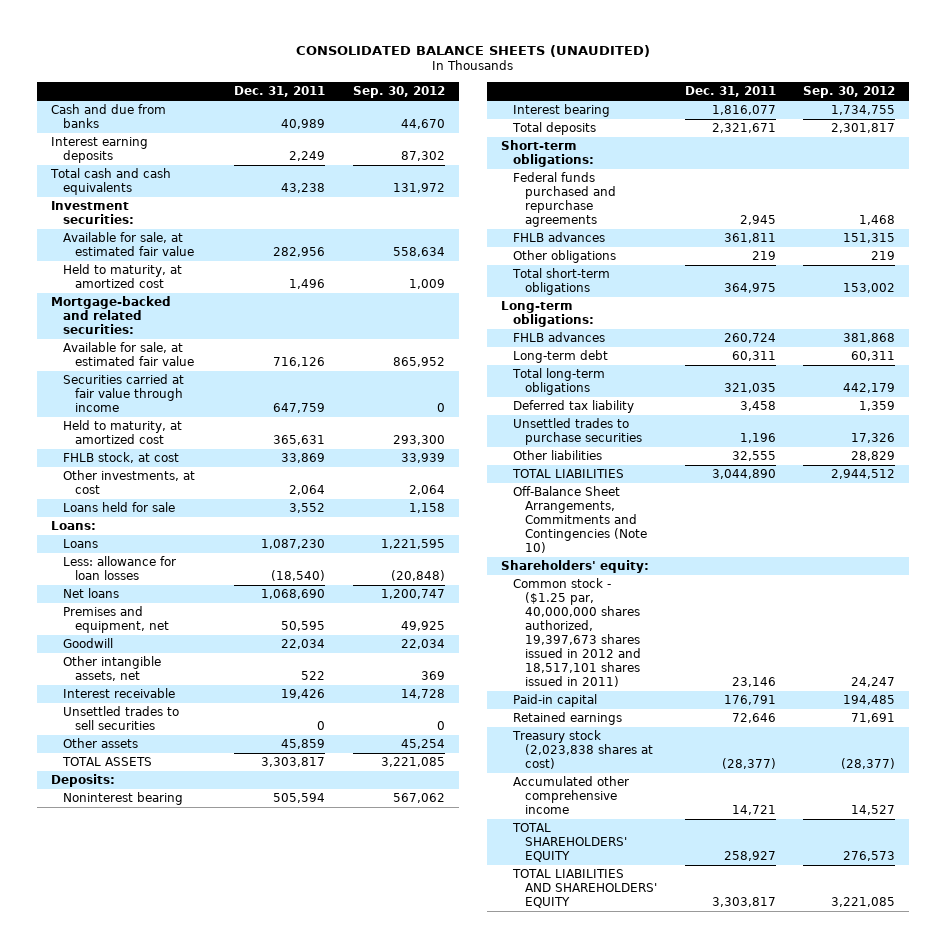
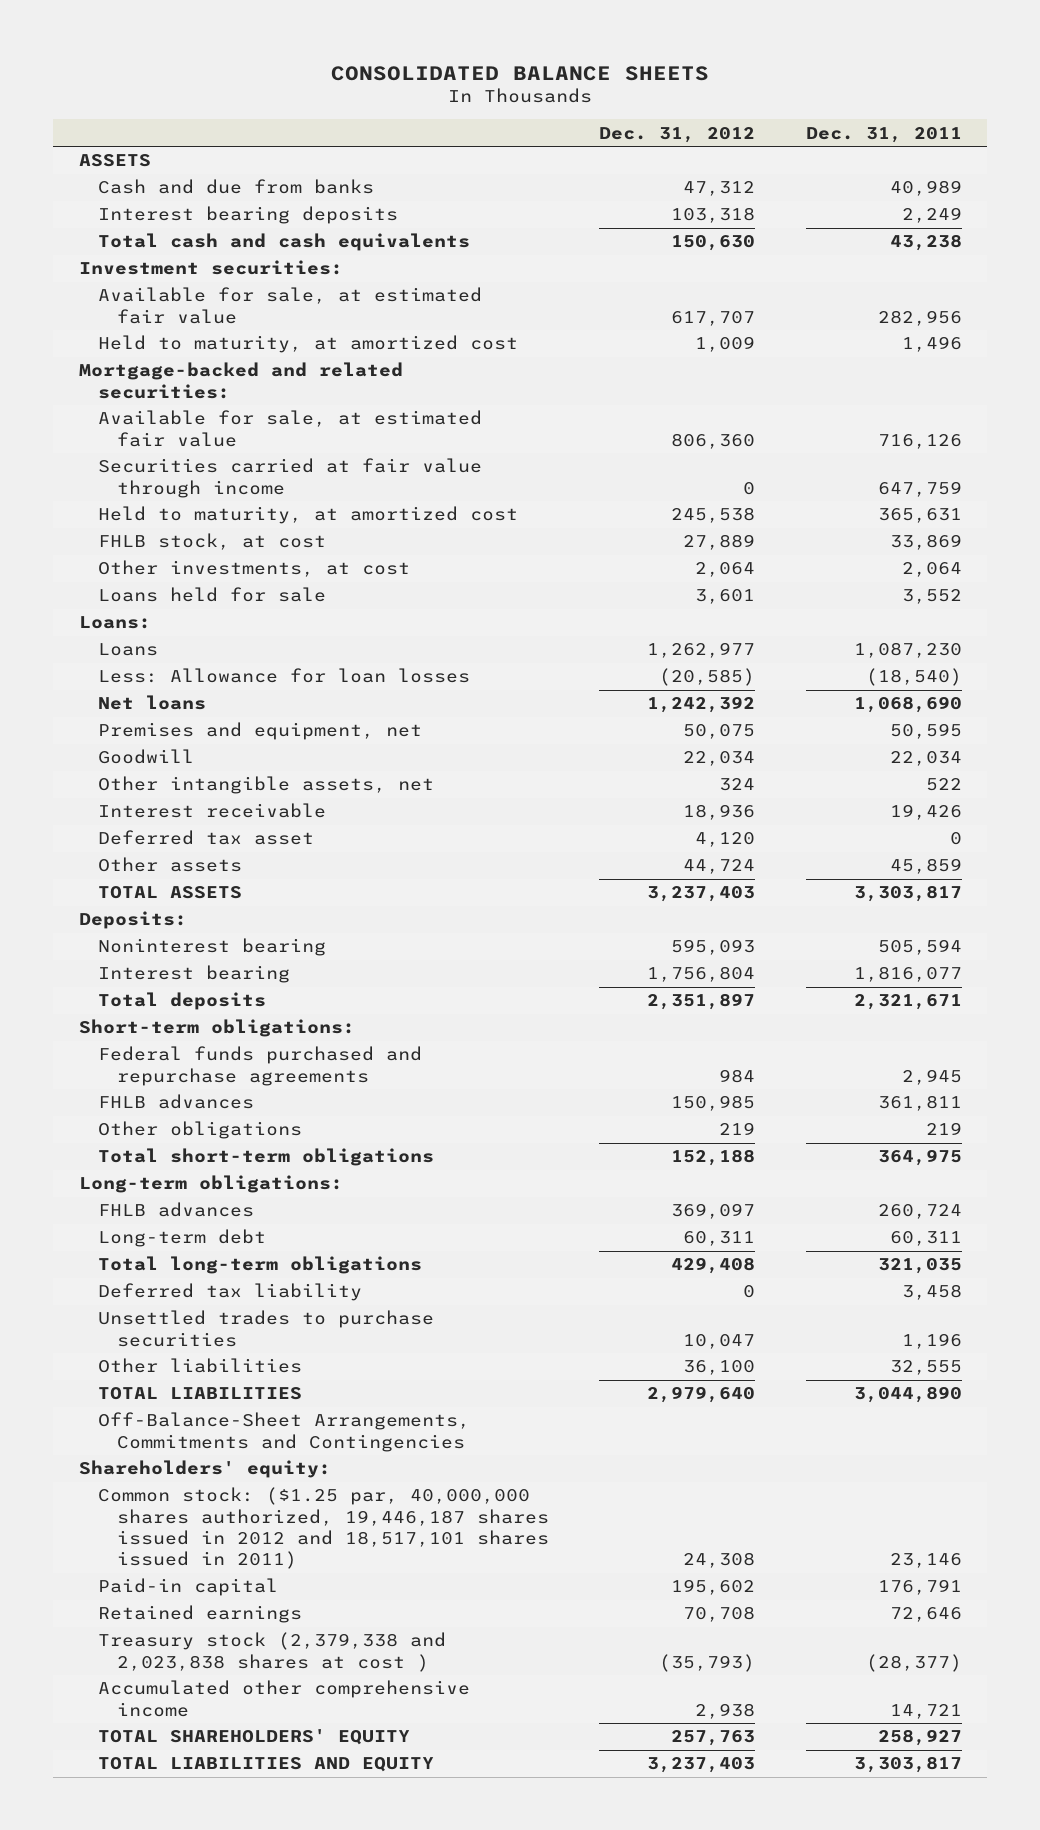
- CONSOLIDATED BALANCE SHEETS (UNAUDITED)
+ CONSOLIDATED BALANCE SHEETS
- | Dec. 31, 2011 | Sep. 30, 2012
+ | Dec. 31, 2012 | Dec. 31, 2011
+ ASSETS
- Interest earning deposits | 2,249 | 87,302
+ Interest bearing deposits | 103,318 | 2,249
- Less: allowance for loan losses | (18,540) | (20,848)
+ Less: Allowance for loan losses | (20,585) | (18,540)
- Unsettled trades to sell securities | 0 | 0
+ Deferred tax asset | 4,120 | 0
- Off-Balance Sheet Arrangements, Commitments and Contingencies (Note 10)
+ Off-Balance-Sheet Arrangements, Commitments and Contingencies
- Common stock - ($1.25 par, 40,000,000 shares authorized, 19,397,673 shares issued in 2012 and 18,517,101 shares issued in 2011) | 23,146 | 24,247
+ Common stock: ($1.25 par, 40,000,000 shares authorized, 19,446,187 shares issued in 2012 and 18,517,101 shares issued in 2011) | 24,308 | 23,146
- Treasury stock (2,023,838 shares at cost) | (28,377) | (28,377)
+ Treasury stock (2,379,338 and 2,023,838 shares at cost ) | (35,793) | (28,377)
- TOTAL LIABILITIES AND SHAREHOLDERS' EQUITY | 3,303,817 | 3,221,085
+ TOTAL LIABILITIES AND EQUITY | 3,237,403 | 3,303,817

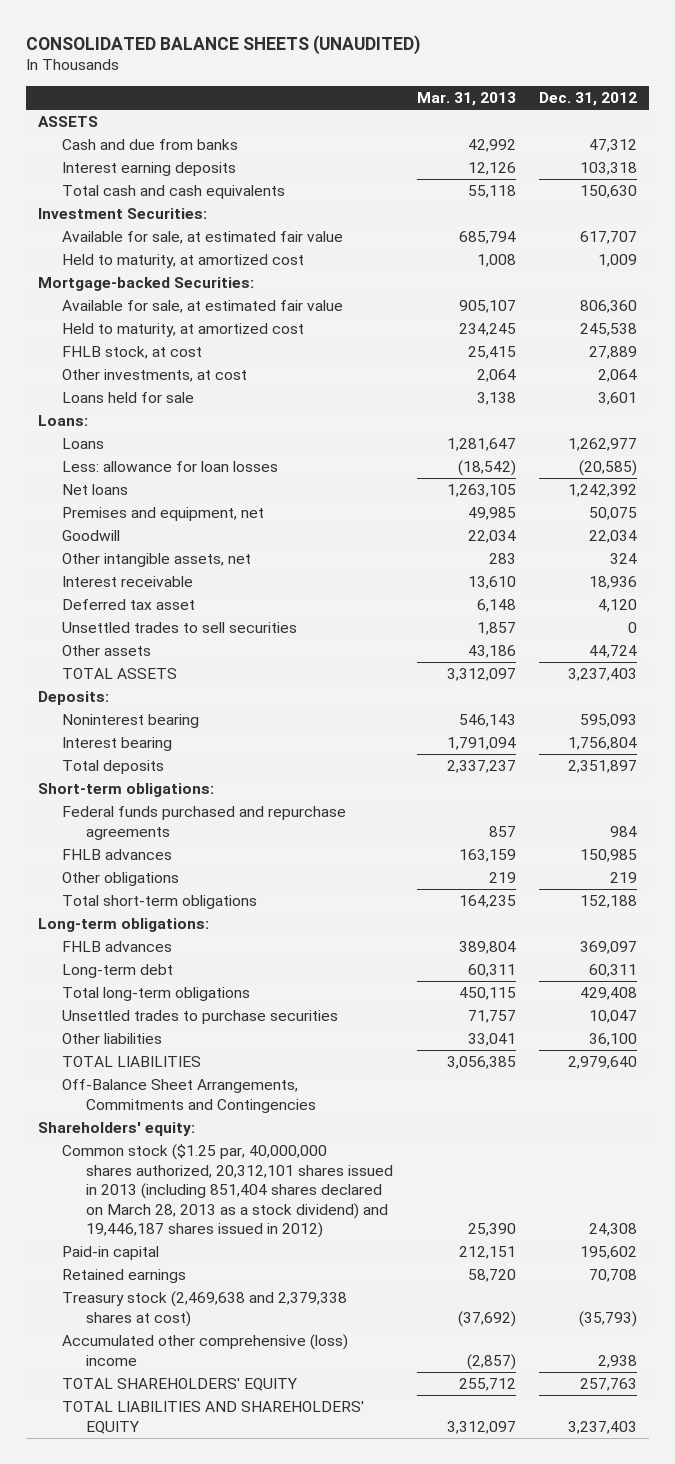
- CONSOLIDATED BALANCE SHEETS
+ CONSOLIDATED BALANCE SHEETS (UNAUDITED)
- | Dec. 31, 2012 | Dec. 31, 2011
+ | Mar. 31, 2013 | Dec. 31, 2012
- Interest bearing deposits | 103,318 | 2,249
+ Interest earning deposits | 12,126 | 103,318
- Investment securities:
+ Investment Securities:
- Mortgage-backed and related securities:
+ Mortgage-backed Securities:
- Securities carried at fair value through income | 0 | 647,759
- Less: Allowance for loan losses | (20,585) | (18,540)
+ Less: allowance for loan losses | (18,542) | (20,585)
+ Unsettled trades to sell securities | 1,857 | 0
- Deferred tax liability | 0 | 3,458
- Off-Balance-Sheet Arrangements, Commitments and Contingencies
+ Off-Balance Sheet Arrangements, Commitments and Contingencies
- Common stock: ($1.25 par, 40,000,000 shares authorized, 19,446,187 shares issued in 2012 and 18,517,101 shares issued in 2011) | 24,308 | 23,146
+ Common stock ($1.25 par, 40,000,000 shares authorized, 20,312,101 shares issued in 2013 (including 851,404 shares declared on March 28, 2013 as a stock dividend) and 19,446,187 shares issued in 2012) | 25,390 | 24,308
- Treasury stock (2,379,338 and 2,023,838 shares at cost ) | (35,793) | (28,377)
- Accumulated other comprehensive income | 2,938 | 14,721
+ Treasury stock (2,469,638 and 2,379,338 shares at cost) | (37,692) | (35,793)
+ Accumulated other comprehensive (loss) income | (2,857) | 2,938
- TOTAL LIABILITIES AND EQUITY | 3,237,403 | 3,303,817
+ TOTAL LIABILITIES AND SHAREHOLDERS' EQUITY | 3,312,097 | 3,237,403

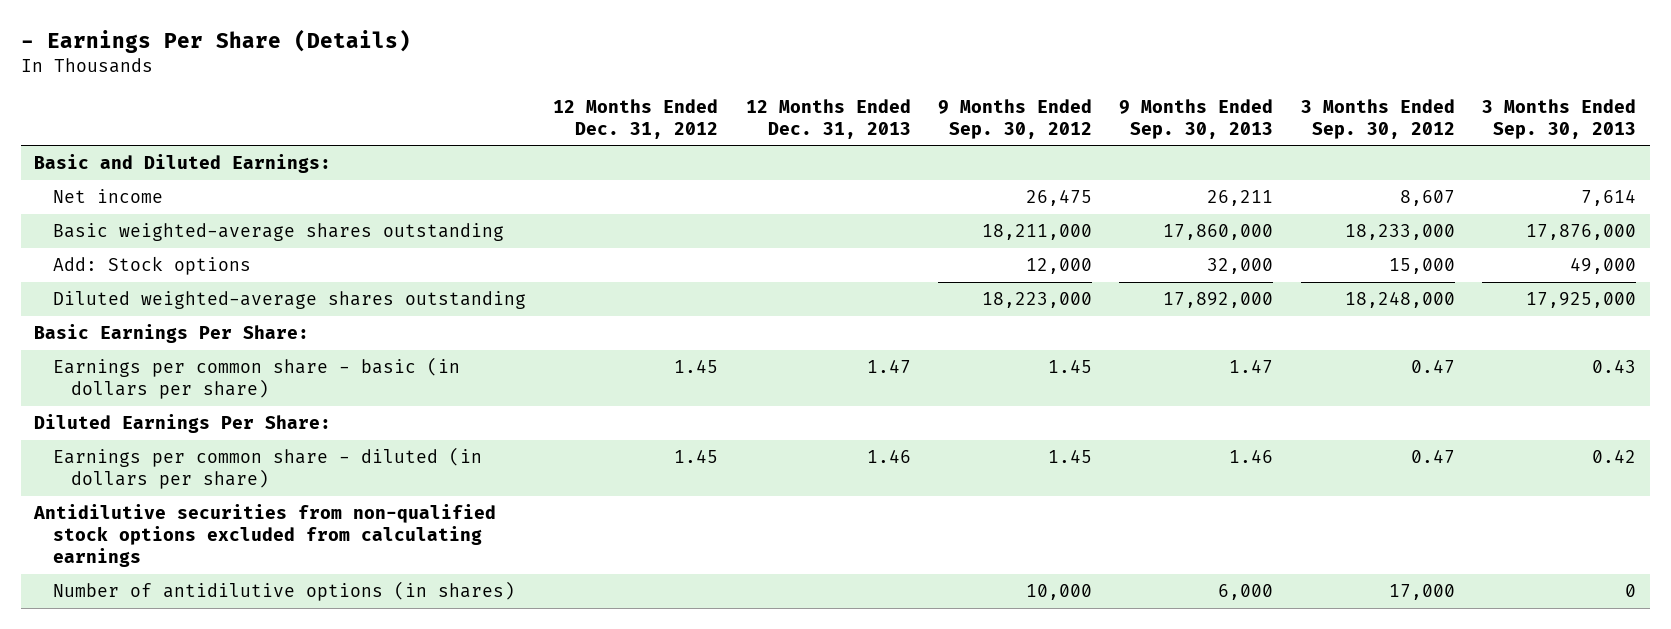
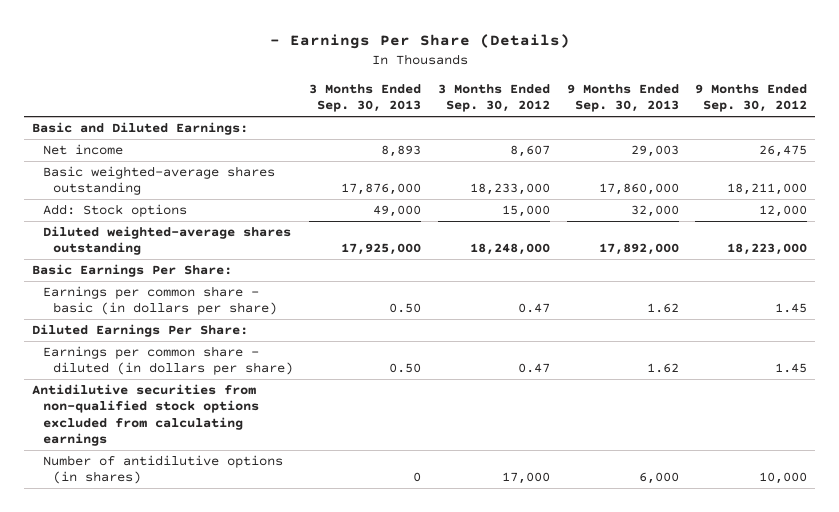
- | 12 Months Ended Dec. 31, 2012 | 12 Months Ended Dec. 31, 2013 | 9 Months Ended Sep. 30, 2012 | 9 Months Ended Sep. 30, 2013 | 3 Months Ended Sep. 30, 2012 | 3 Months Ended Sep. 30, 2013
+ | 3 Months Ended Sep. 30, 2013 | 3 Months Ended Sep. 30, 2012 | 9 Months Ended Sep. 30, 2013 | 9 Months Ended Sep. 30, 2012
- Net income | | | 26,475 | 26,211 | 8,607 | 7,614
+ Net income | 8,893 | 8,607 | 29,003 | 26,475
- Earnings per common share - basic (in dollars per share) | 1.45 | 1.47 | 1.45 | 1.47 | 0.47 | 0.43
+ Earnings per common share - basic (in dollars per share) | 0.50 | 0.47 | 1.62 | 1.45
- Earnings per common share - diluted (in dollars per share) | 1.45 | 1.46 | 1.45 | 1.46 | 0.47 | 0.42
+ Earnings per common share - diluted (in dollars per share) | 0.50 | 0.47 | 1.62 | 1.45

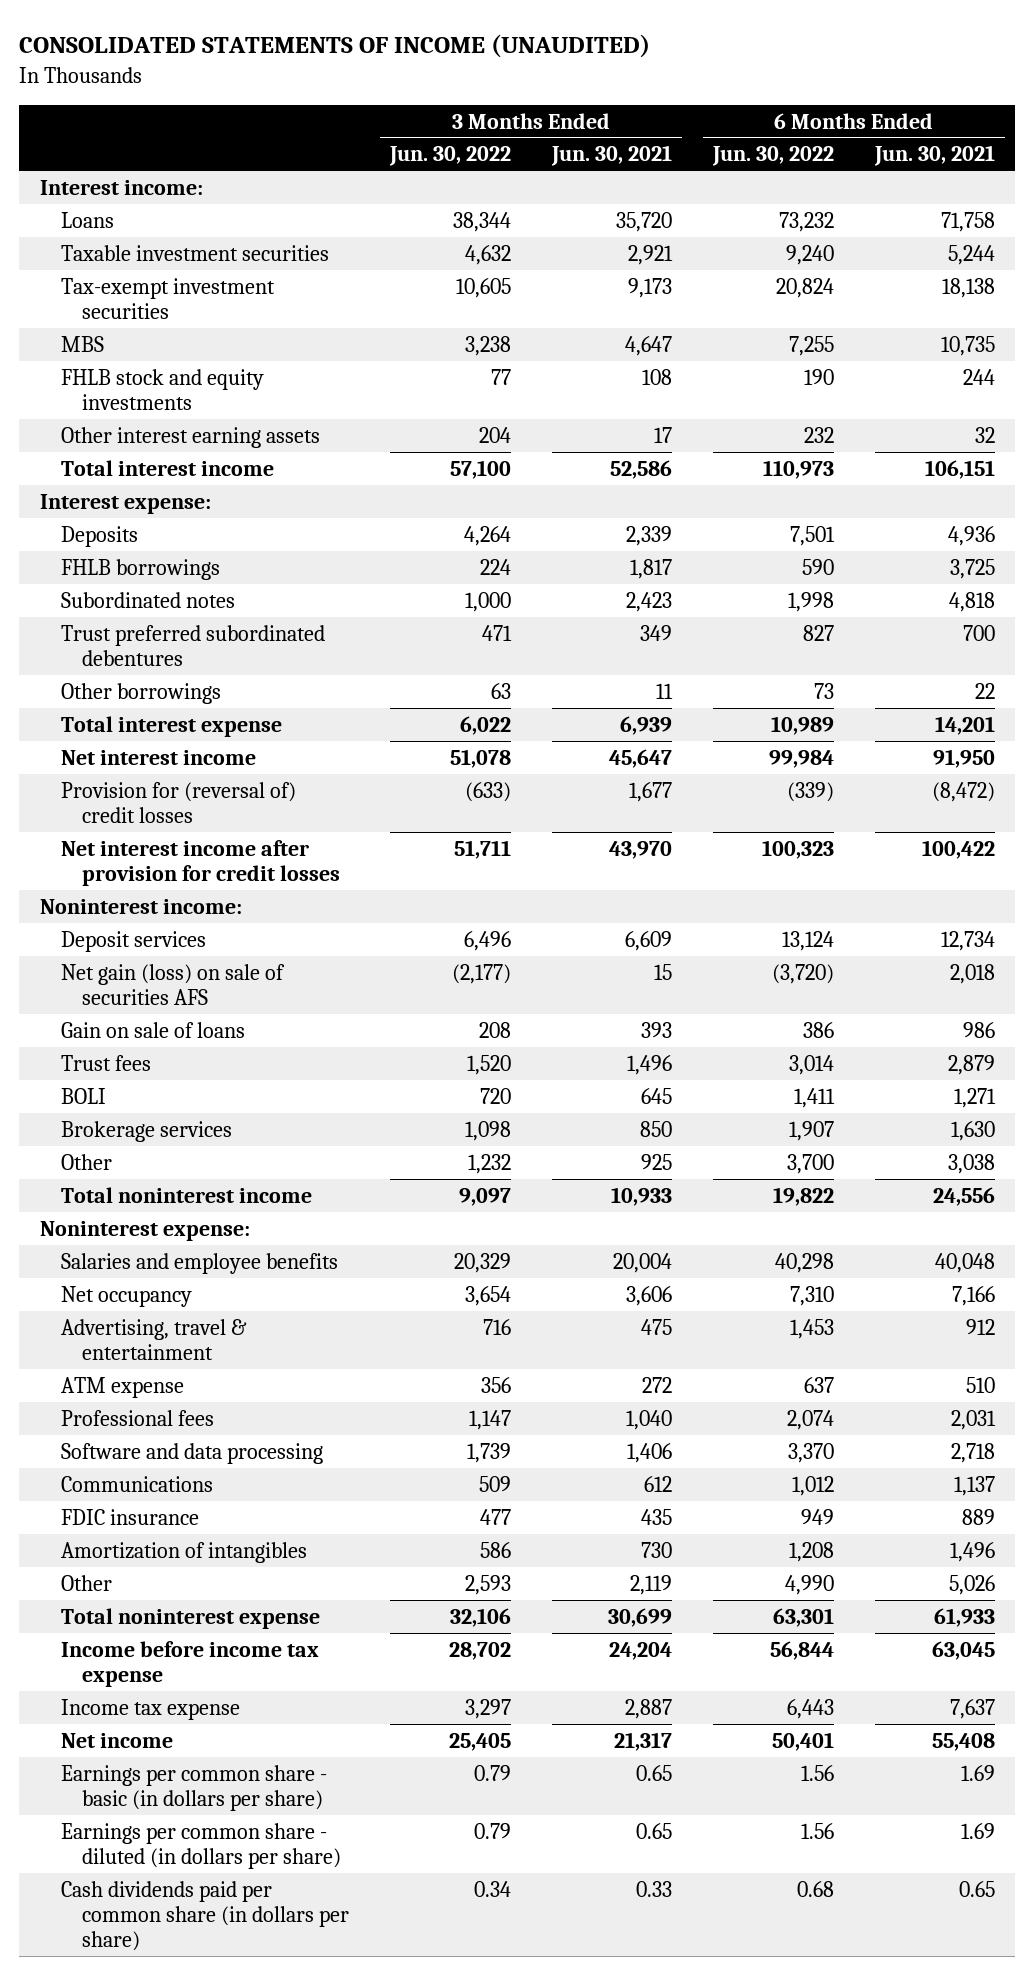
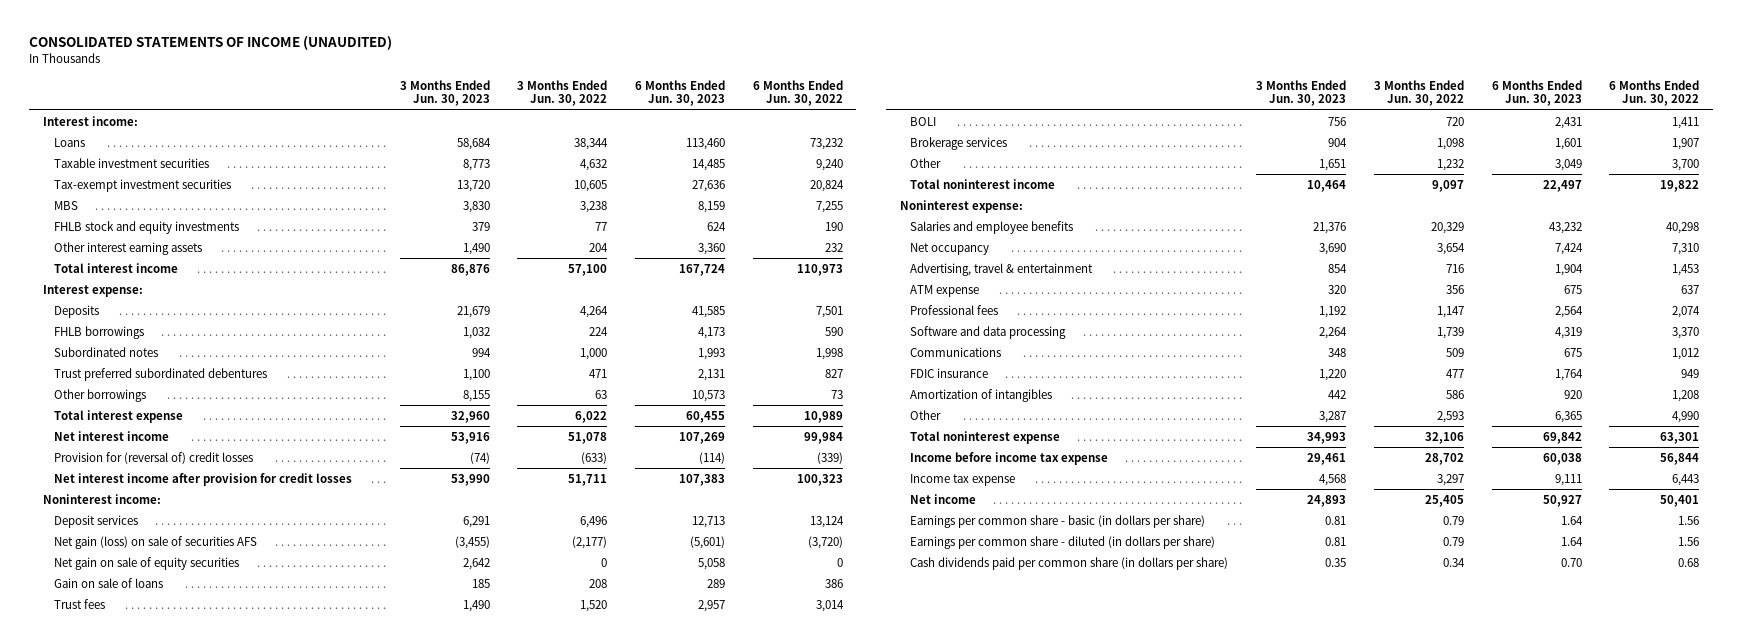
- | 3 Months Ended Jun. 30, 2022 | 3 Months Ended Jun. 30, 2021 | 6 Months Ended Jun. 30, 2022 | 6 Months Ended Jun. 30, 2021
+ | 3 Months Ended Jun. 30, 2023 | 3 Months Ended Jun. 30, 2022 | 6 Months Ended Jun. 30, 2023 | 6 Months Ended Jun. 30, 2022
+ Net gain on sale of equity securities | 2,642 | 0 | 5,058 | 0

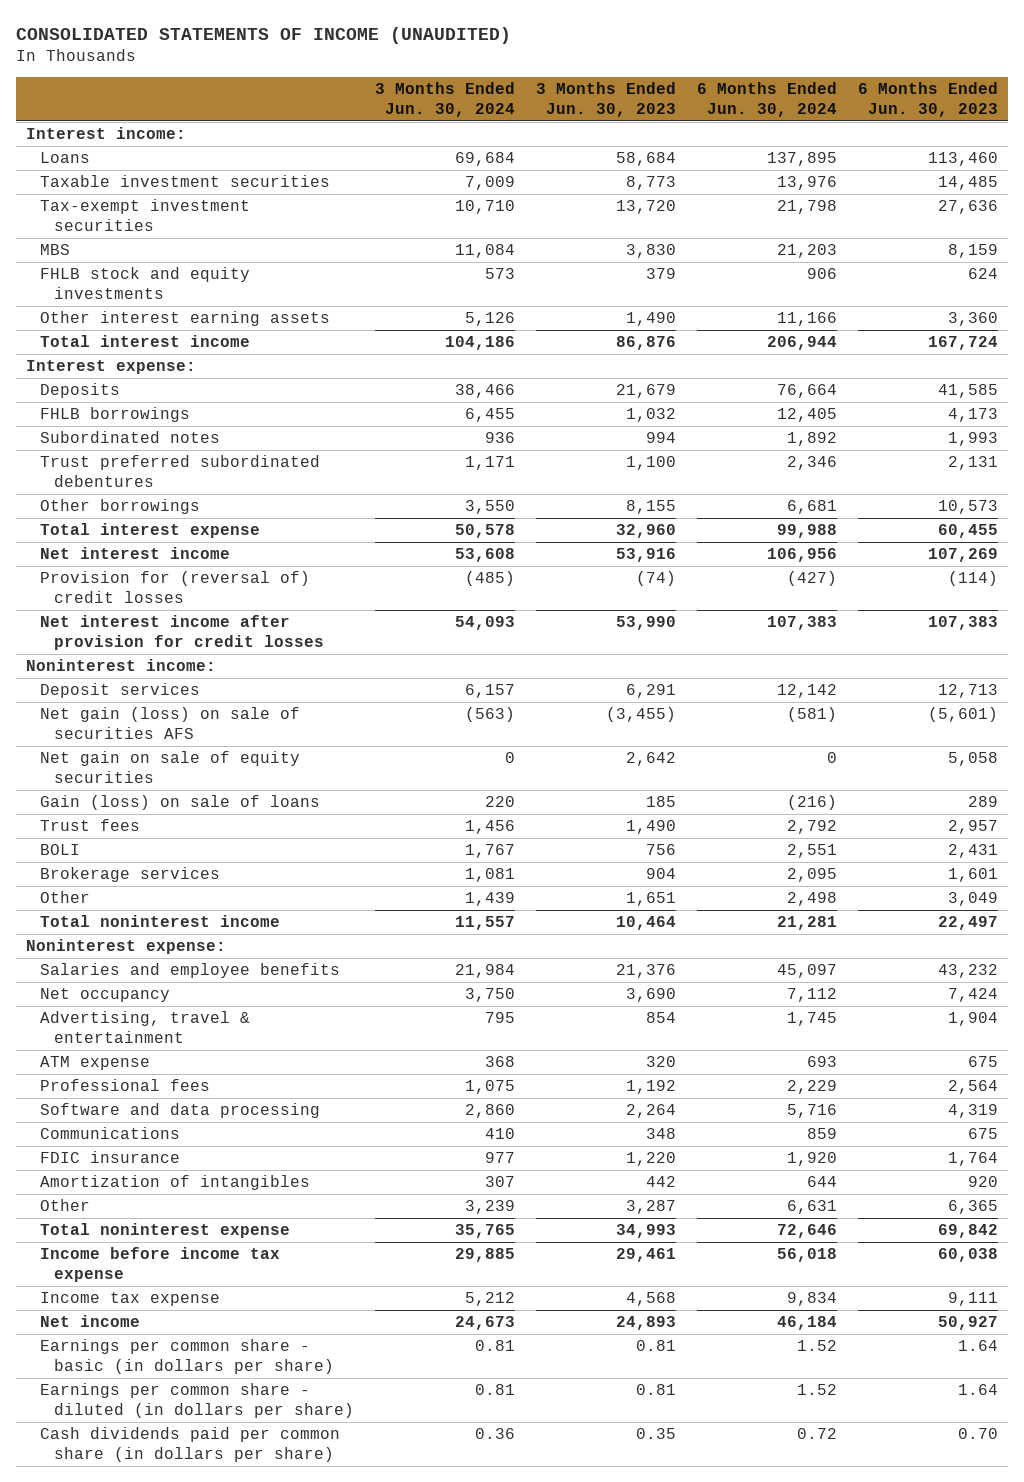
- | 3 Months Ended Jun. 30, 2023 | 3 Months Ended Jun. 30, 2022 | 6 Months Ended Jun. 30, 2023 | 6 Months Ended Jun. 30, 2022
+ | 3 Months Ended Jun. 30, 2024 | 3 Months Ended Jun. 30, 2023 | 6 Months Ended Jun. 30, 2024 | 6 Months Ended Jun. 30, 2023
- Gain on sale of loans | 185 | 208 | 289 | 386
+ Gain (loss) on sale of loans | 220 | 185 | (216) | 289

